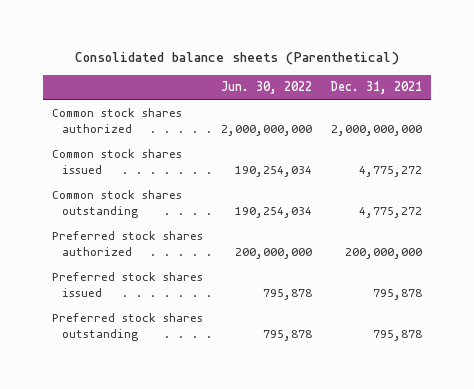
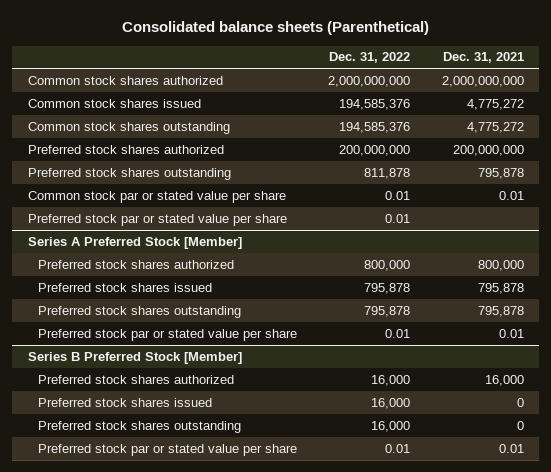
- | Jun. 30, 2022 | Dec. 31, 2021
+ | Dec. 31, 2022 | Dec. 31, 2021
+ Preferred stock shares outstanding | 811,878 | 795,878
+ Common stock par or stated value per share | 0.01 | 0.01
+ Preferred stock par or stated value per share | 0.01 |
+ Series A Preferred Stock [Member]
+ Preferred stock shares authorized | 800,000 | 800,000
+ Preferred stock par or stated value per share | 0.01 | 0.01
+ Series B Preferred Stock [Member]
+ Preferred stock shares authorized | 16,000 | 16,000
+ Preferred stock shares issued | 16,000 | 0
+ Preferred stock shares outstanding | 16,000 | 0
+ Preferred stock par or stated value per share | 0.01 | 0.01

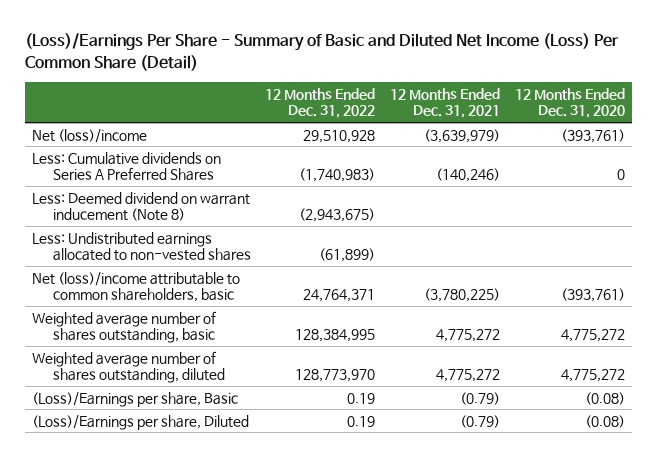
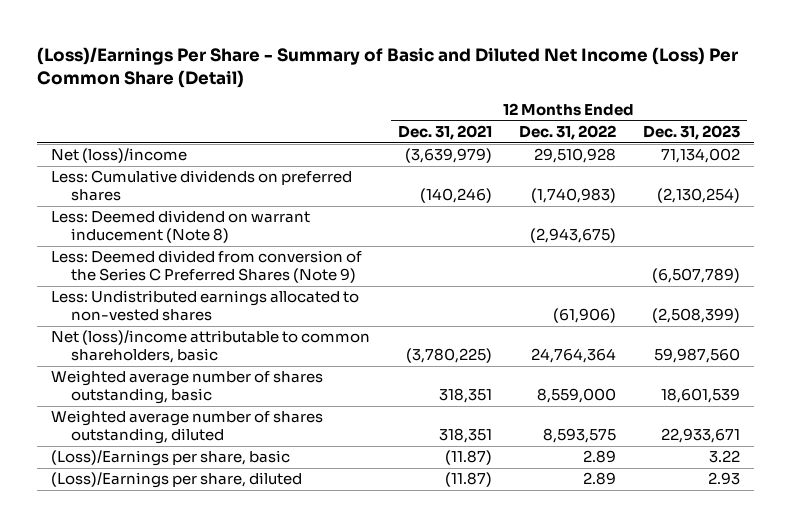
- | 12 Months Ended Dec. 31, 2022 | 12 Months Ended Dec. 31, 2021 | 12 Months Ended Dec. 31, 2020
+ | 12 Months Ended Dec. 31, 2021 | 12 Months Ended Dec. 31, 2022 | 12 Months Ended Dec. 31, 2023
- Less: Cumulative dividends on Series A Preferred Shares | (1,740,983) | (140,246) | 0
+ Less: Cumulative dividends on preferred shares | (140,246) | (1,740,983) | (2,130,254)
- Less: Undistributed earnings allocated to non-vested shares | (61,899) | |
- Net (loss)/income attributable to common shareholders, basic | 24,764,371 | (3,780,225) | (393,761)
- Weighted average number of shares outstanding, basic | 128,384,995 | 4,775,272 | 4,775,272
- Weighted average number of shares outstanding, diluted | 128,773,970 | 4,775,272 | 4,775,272
- (Loss)/Earnings per share, Basic | 0.19 | (0.79) | (0.08)
- (Loss)/Earnings per share, Diluted | 0.19 | (0.79) | (0.08)
+ Less: Deemed divided from conversion of the Series C Preferred Shares (Note 9) | | | (6,507,789)
+ Less: Undistributed earnings allocated to non-vested shares | | (61,906) | (2,508,399)
+ Net (loss)/income attributable to common shareholders, basic | (3,780,225) | 24,764,364 | 59,987,560
+ Weighted average number of shares outstanding, basic | 318,351 | 8,559,000 | 18,601,539
+ Weighted average number of shares outstanding, diluted | 318,351 | 8,593,575 | 22,933,671
+ (Loss)/Earnings per share, basic | (11.87) | 2.89 | 3.22
+ (Loss)/Earnings per share, diluted | (11.87) | 2.89 | 2.93

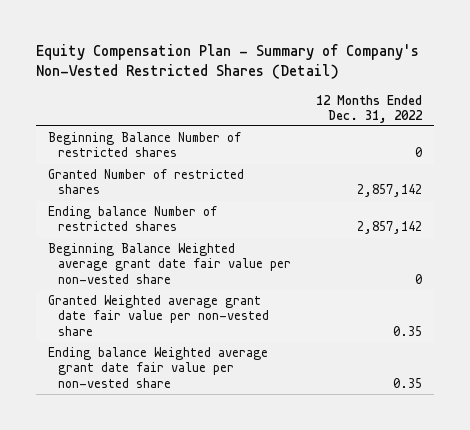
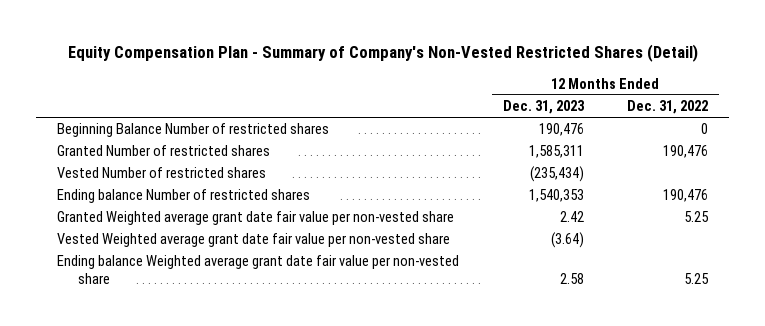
- | 12 Months Ended Dec. 31, 2022
+ | 12 Months Ended Dec. 31, 2023 | 12 Months Ended Dec. 31, 2022
- Granted Number of restricted shares | 2,857,142
- Ending balance Number of restricted shares | 2,857,142
- Beginning Balance Weighted average grant date fair value per non-vested share | 0
- Granted Weighted average grant date fair value per non-vested share | 0.35
- Ending balance Weighted average grant date fair value per non-vested share | 0.35
+ Granted Number of restricted shares | 1,585,311 | 190,476
+ Vested Number of restricted shares | (235,434) |
+ Ending balance Number of restricted shares | 1,540,353 | 190,476
+ Granted Weighted average grant date fair value per non-vested share | 2.42 | 5.25
+ Vested Weighted average grant date fair value per non-vested share | (3.64) |
+ Ending balance Weighted average grant date fair value per non-vested share | 2.58 | 5.25

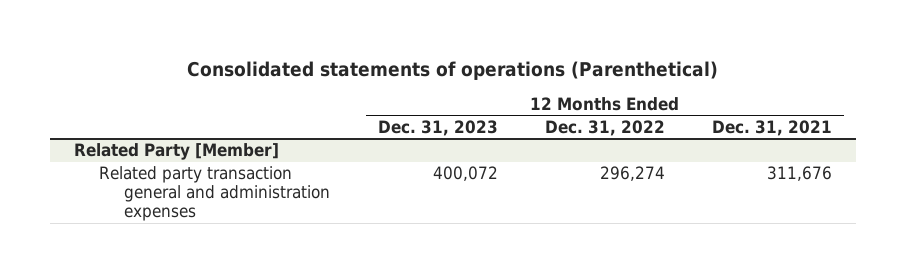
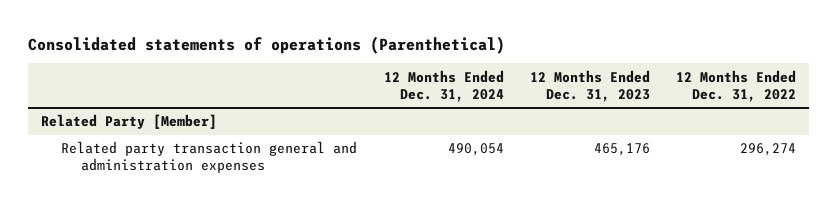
- | 12 Months Ended Dec. 31, 2023 | 12 Months Ended Dec. 31, 2022 | 12 Months Ended Dec. 31, 2021
+ | 12 Months Ended Dec. 31, 2024 | 12 Months Ended Dec. 31, 2023 | 12 Months Ended Dec. 31, 2022
@ Related Party [Member]
- Related party transaction general and administration expenses | 400,072 | 296,274 | 311,676
+ Related party transaction general and administration expenses | 490,054 | 465,176 | 296,274

